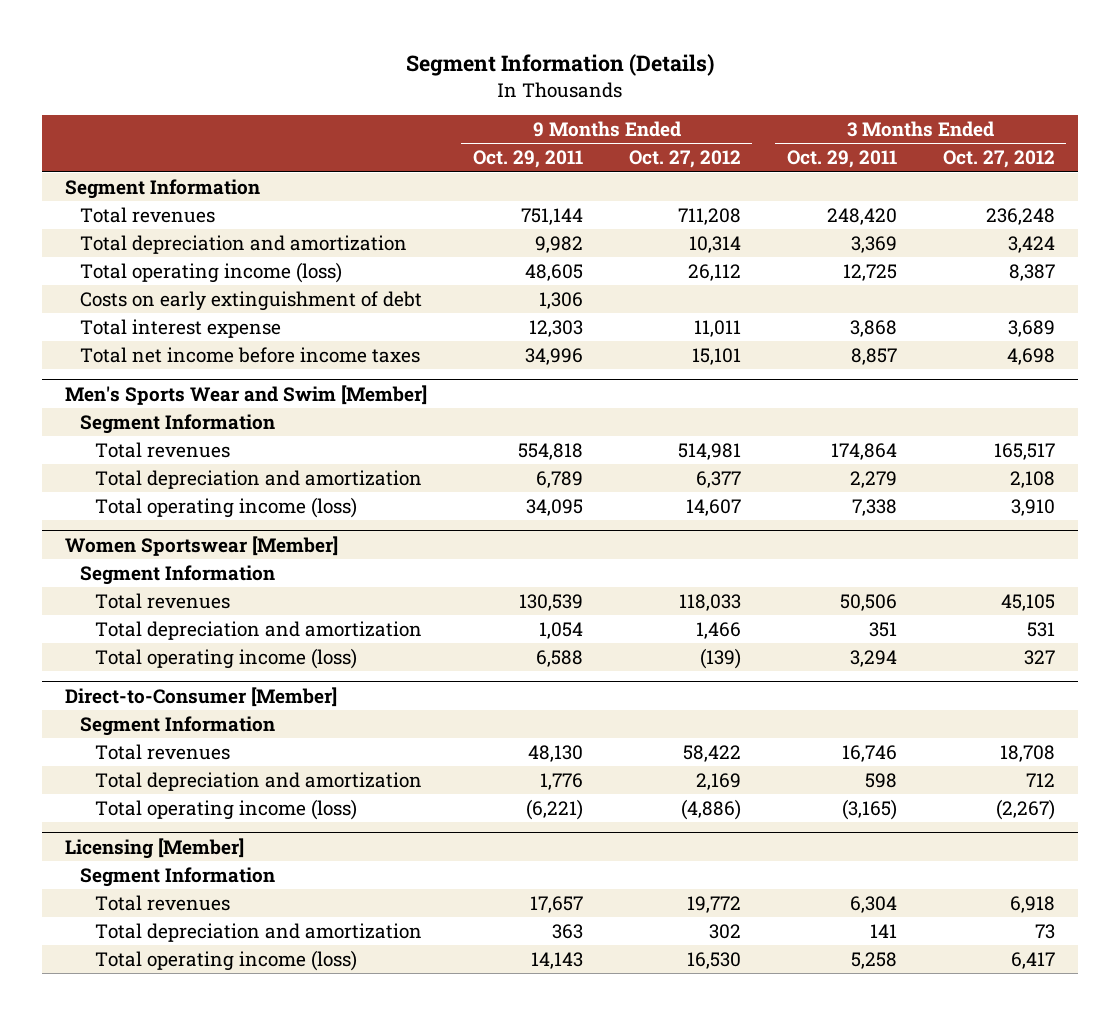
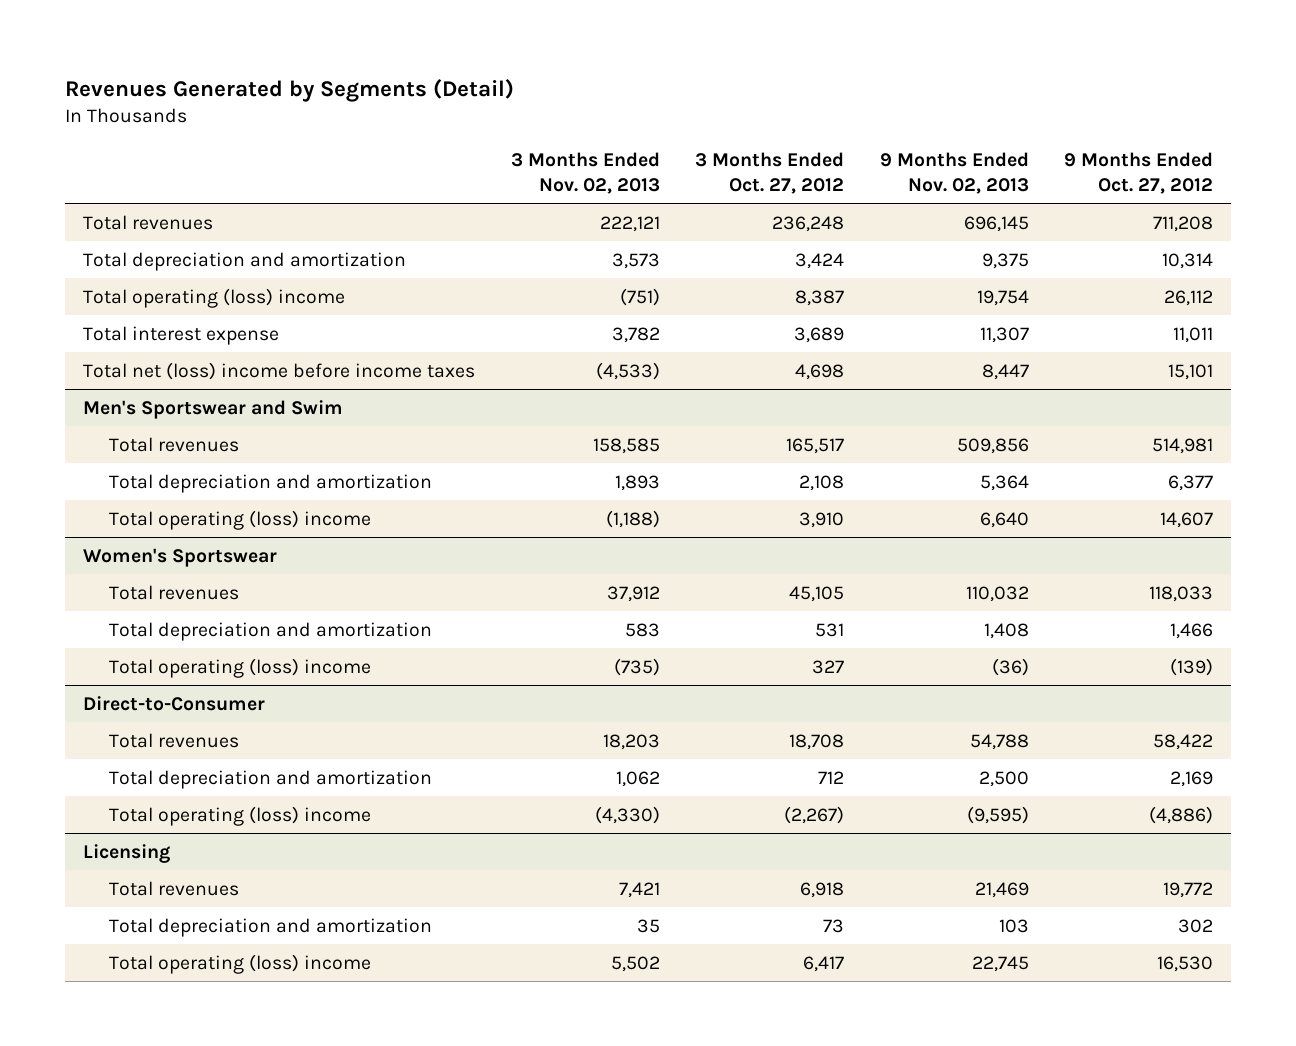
- Segment Information (Details)
+ Revenues Generated by Segments (Detail)
- | 9 Months Ended Oct. 29, 2011 | 9 Months Ended Oct. 27, 2012 | 3 Months Ended Oct. 29, 2011 | 3 Months Ended Oct. 27, 2012
+ | 3 Months Ended Nov. 02, 2013 | 3 Months Ended Oct. 27, 2012 | 9 Months Ended Nov. 02, 2013 | 9 Months Ended Oct. 27, 2012
- Segment Information
- Total operating income (loss) | 48,605 | 26,112 | 12,725 | 8,387
- Costs on early extinguishment of debt | 1,306 | | |
+ Total operating (loss) income | (751) | 8,387 | 19,754 | 26,112
- Total net income before income taxes | 34,996 | 15,101 | 8,857 | 4,698
- Men's Sports Wear and Swim [Member]
- Segment Information
+ Total net (loss) income before income taxes | (4,533) | 4,698 | 8,447 | 15,101
+ Men's Sportswear and Swim
- Total operating income (loss) | 34,095 | 14,607 | 7,338 | 3,910
- Women Sportswear [Member]
- Segment Information
+ Total operating (loss) income | (1,188) | 3,910 | 6,640 | 14,607
+ Women's Sportswear
- Total operating income (loss) | 6,588 | (139) | 3,294 | 327
- Direct-to-Consumer [Member]
- Segment Information
+ Total operating (loss) income | (735) | 327 | (36) | (139)
+ Direct-to-Consumer
- Total operating income (loss) | (6,221) | (4,886) | (3,165) | (2,267)
- Licensing [Member]
- Segment Information
+ Total operating (loss) income | (4,330) | (2,267) | (9,595) | (4,886)
+ Licensing
- Total operating income (loss) | 14,143 | 16,530 | 5,258 | 6,417
+ Total operating (loss) income | 5,502 | 6,417 | 22,745 | 16,530

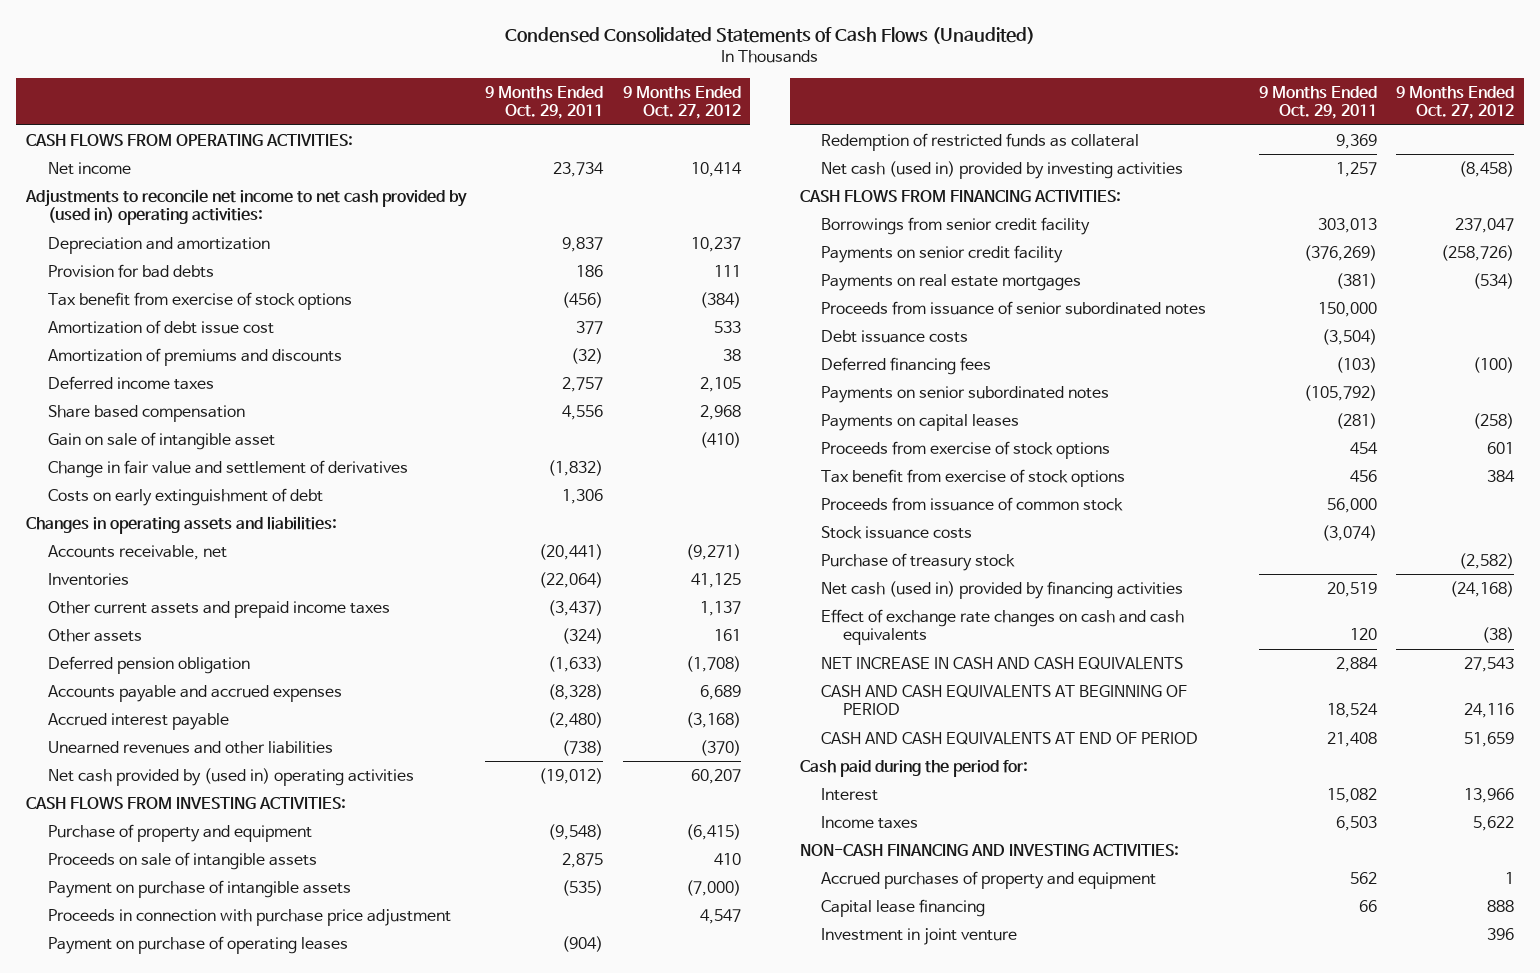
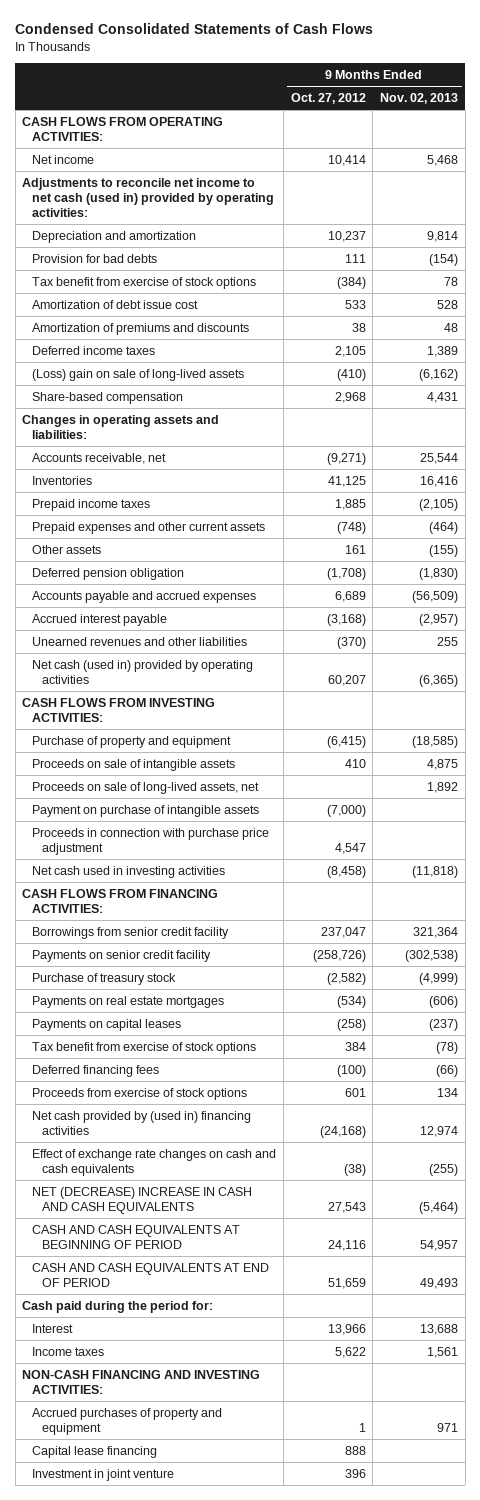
- Condensed Consolidated Statements of Cash Flows (Unaudited)
+ Condensed Consolidated Statements of Cash Flows
- | 9 Months Ended Oct. 29, 2011 | 9 Months Ended Oct. 27, 2012
+ | 9 Months Ended Oct. 27, 2012 | 9 Months Ended Nov. 02, 2013
- Adjustments to reconcile net income to net cash provided by (used in) operating activities:
+ Adjustments to reconcile net income to net cash (used in) provided by operating activities:
- Share based compensation | 4,556 | 2,968
- Gain on sale of intangible asset | | (410)
- Change in fair value and settlement of derivatives | (1,832) |
- Costs on early extinguishment of debt | 1,306 |
+ (Loss) gain on sale of long-lived assets | (410) | (6,162)
+ Share-based compensation | 2,968 | 4,431
- Other current assets and prepaid income taxes | (3,437) | 1,137
+ Prepaid income taxes | 1,885 | (2,105)
+ Prepaid expenses and other current assets | (748) | (464)
- Net cash provided by (used in) operating activities | (19,012) | 60,207
+ Net cash (used in) provided by operating activities | 60,207 | (6,365)
+ Proceeds on sale of long-lived assets, net | | 1,892
- Payment on purchase of operating leases | (904) |
- Redemption of restricted funds as collateral | 9,369 |
- Net cash (used in) provided by investing activities | 1,257 | (8,458)
+ Net cash used in investing activities | (8,458) | (11,818)
moved up: Purchase of treasury stock | (2,582) | (4,999)
- Proceeds from issuance of senior subordinated notes | 150,000 |
- Debt issuance costs | (3,504) |
- Payments on senior subordinated notes | (105,792) |
- Proceeds from issuance of common stock | 56,000 |
- Stock issuance costs | (3,074) |
- Net cash (used in) provided by financing activities | 20,519 | (24,168)
moved down: Deferred financing fees | (100) | (66)
moved down: Proceeds from exercise of stock options | 601 | 134
+ Net cash provided by (used in) financing activities | (24,168) | 12,974
- NET INCREASE IN CASH AND CASH EQUIVALENTS | 2,884 | 27,543
+ NET (DECREASE) INCREASE IN CASH AND CASH EQUIVALENTS | 27,543 | (5,464)

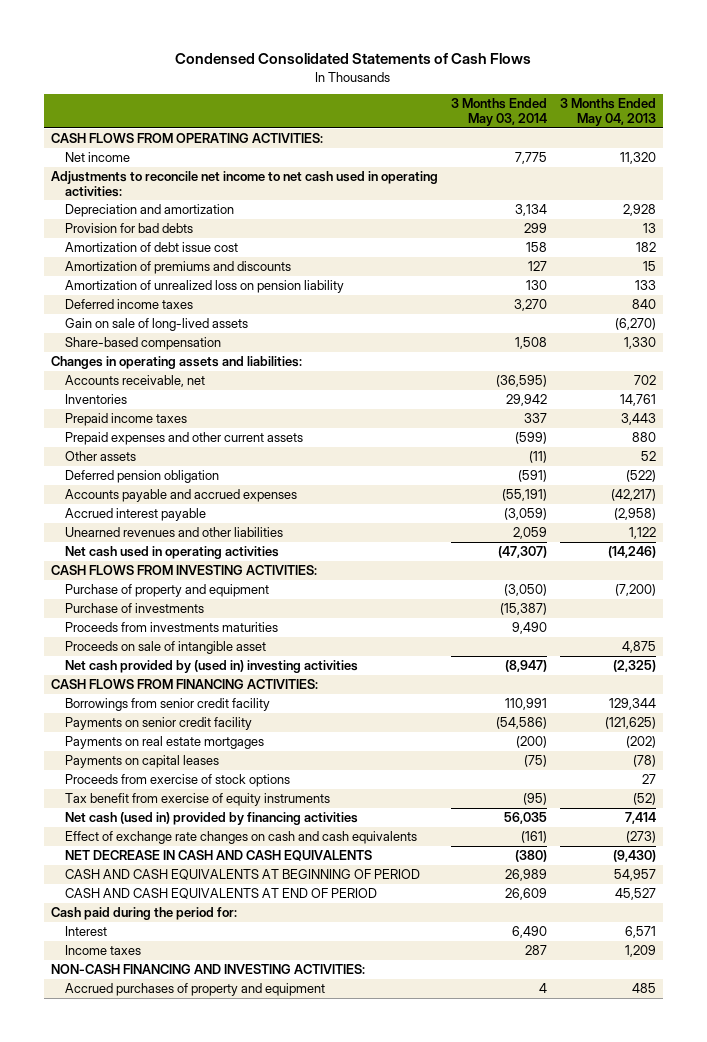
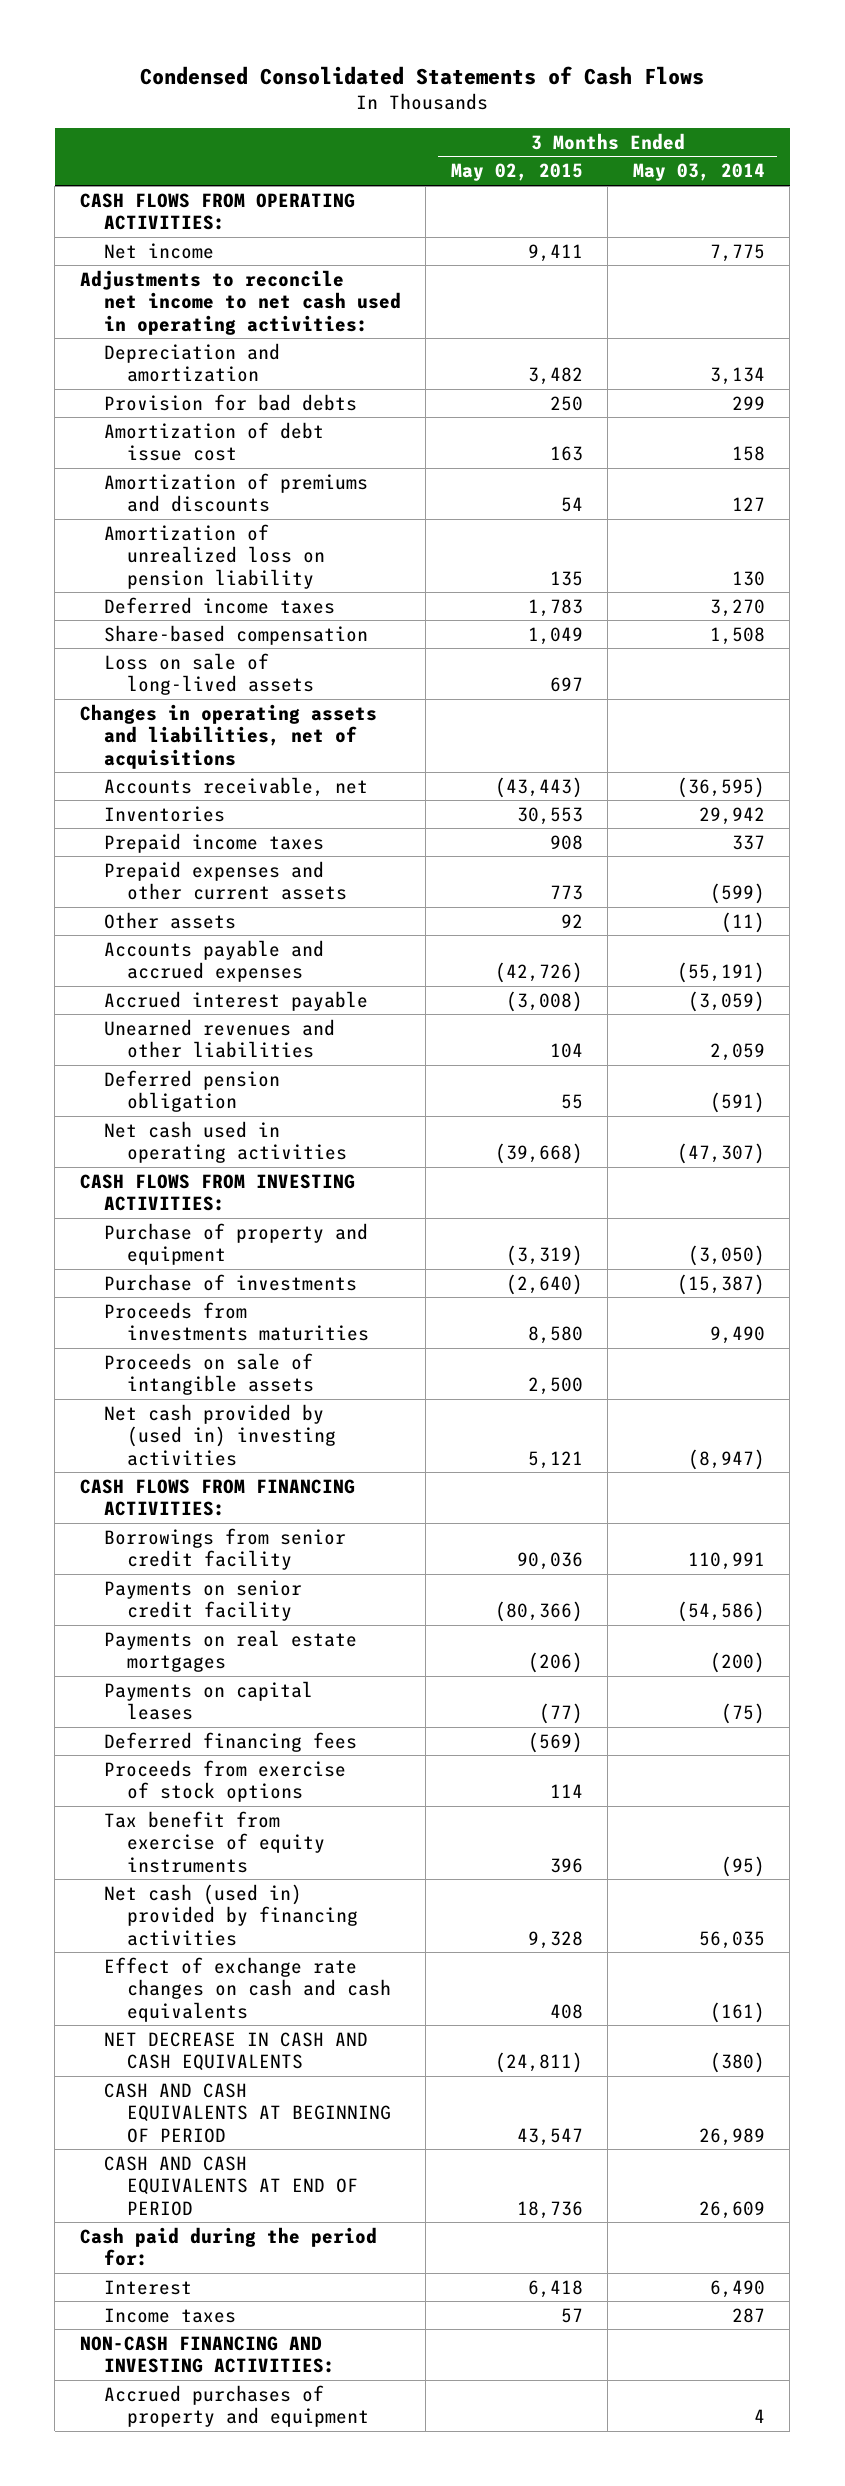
- | 3 Months Ended May 03, 2014 | 3 Months Ended May 04, 2013
+ | 3 Months Ended May 02, 2015 | 3 Months Ended May 03, 2014
- Gain on sale of long-lived assets | | (6,270)
- Changes in operating assets and liabilities:
+ Loss on sale of long-lived assets | 697 |
+ Changes in operating assets and liabilities, net of acquisitions
moved down: Deferred pension obligation | 55 | (591)
- Proceeds on sale of intangible asset | | 4,875
+ Proceeds on sale of intangible assets | 2,500 |
+ Deferred financing fees | (569) |

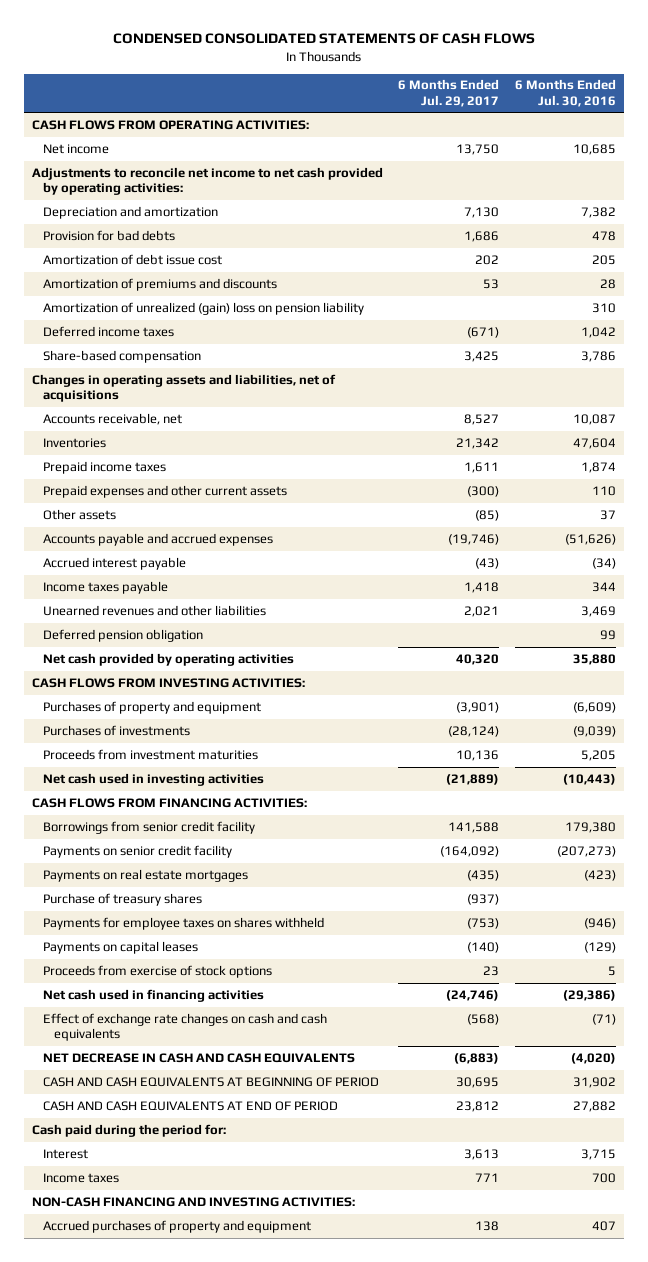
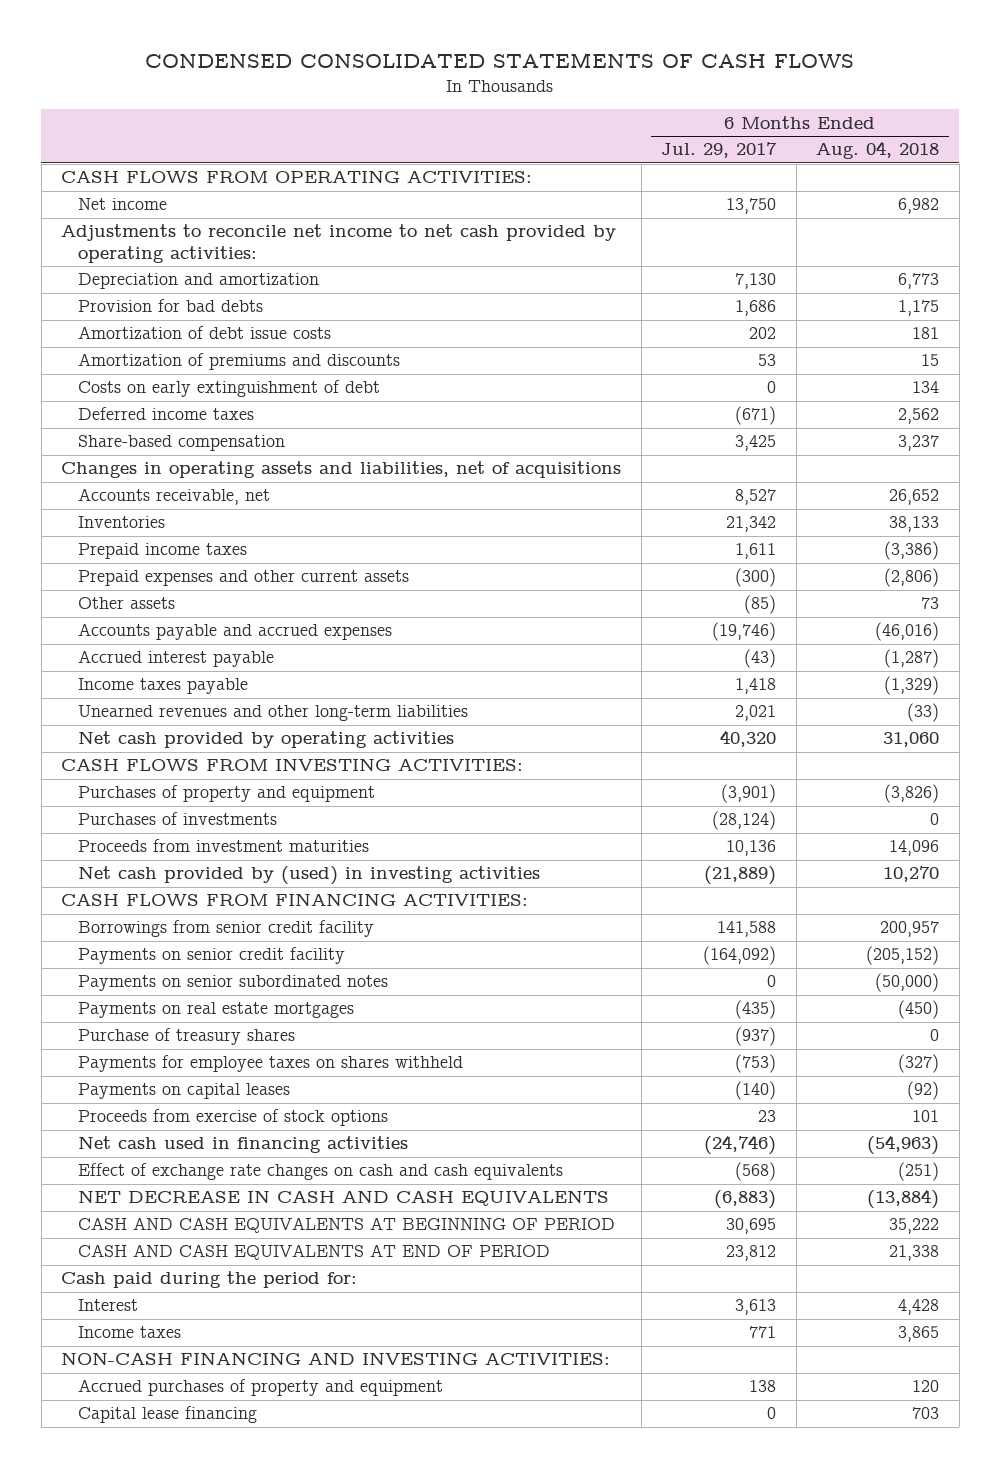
- | 6 Months Ended Jul. 29, 2017 | 6 Months Ended Jul. 30, 2016
+ | 6 Months Ended Jul. 29, 2017 | 6 Months Ended Aug. 04, 2018
- Amortization of debt issue cost | 202 | 205
+ Amortization of debt issue costs | 202 | 181
- Amortization of unrealized (gain) loss on pension liability | | 310
+ Costs on early extinguishment of debt | 0 | 134
- Unearned revenues and other liabilities | 2,021 | 3,469
- Deferred pension obligation | | 99
+ Unearned revenues and other long-term liabilities | 2,021 | (33)
- Net cash used in investing activities | (21,889) | (10,443)
+ Net cash provided by (used) in investing activities | (21,889) | 10,270
+ Payments on senior subordinated notes | 0 | (50,000)
+ Capital lease financing | 0 | 703

